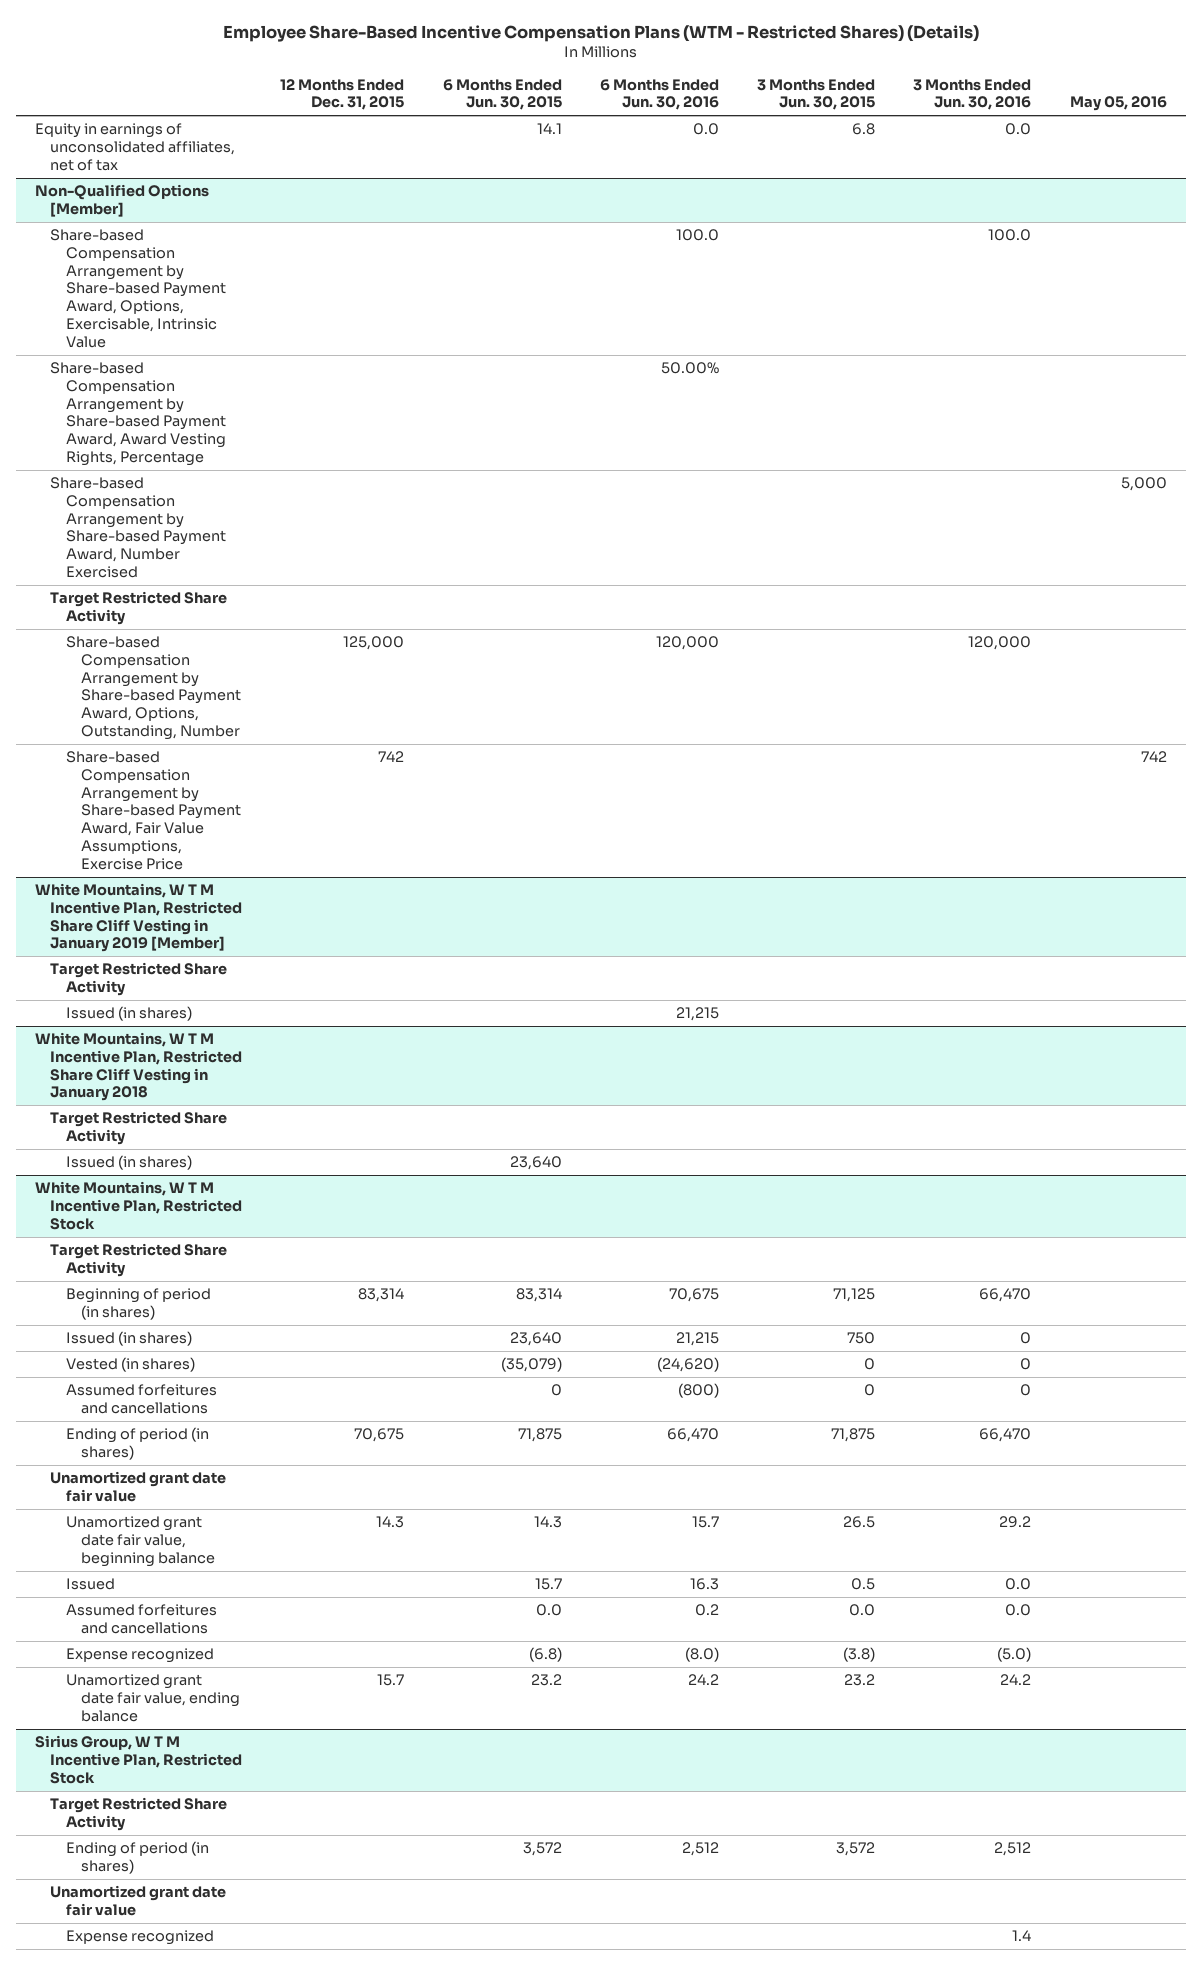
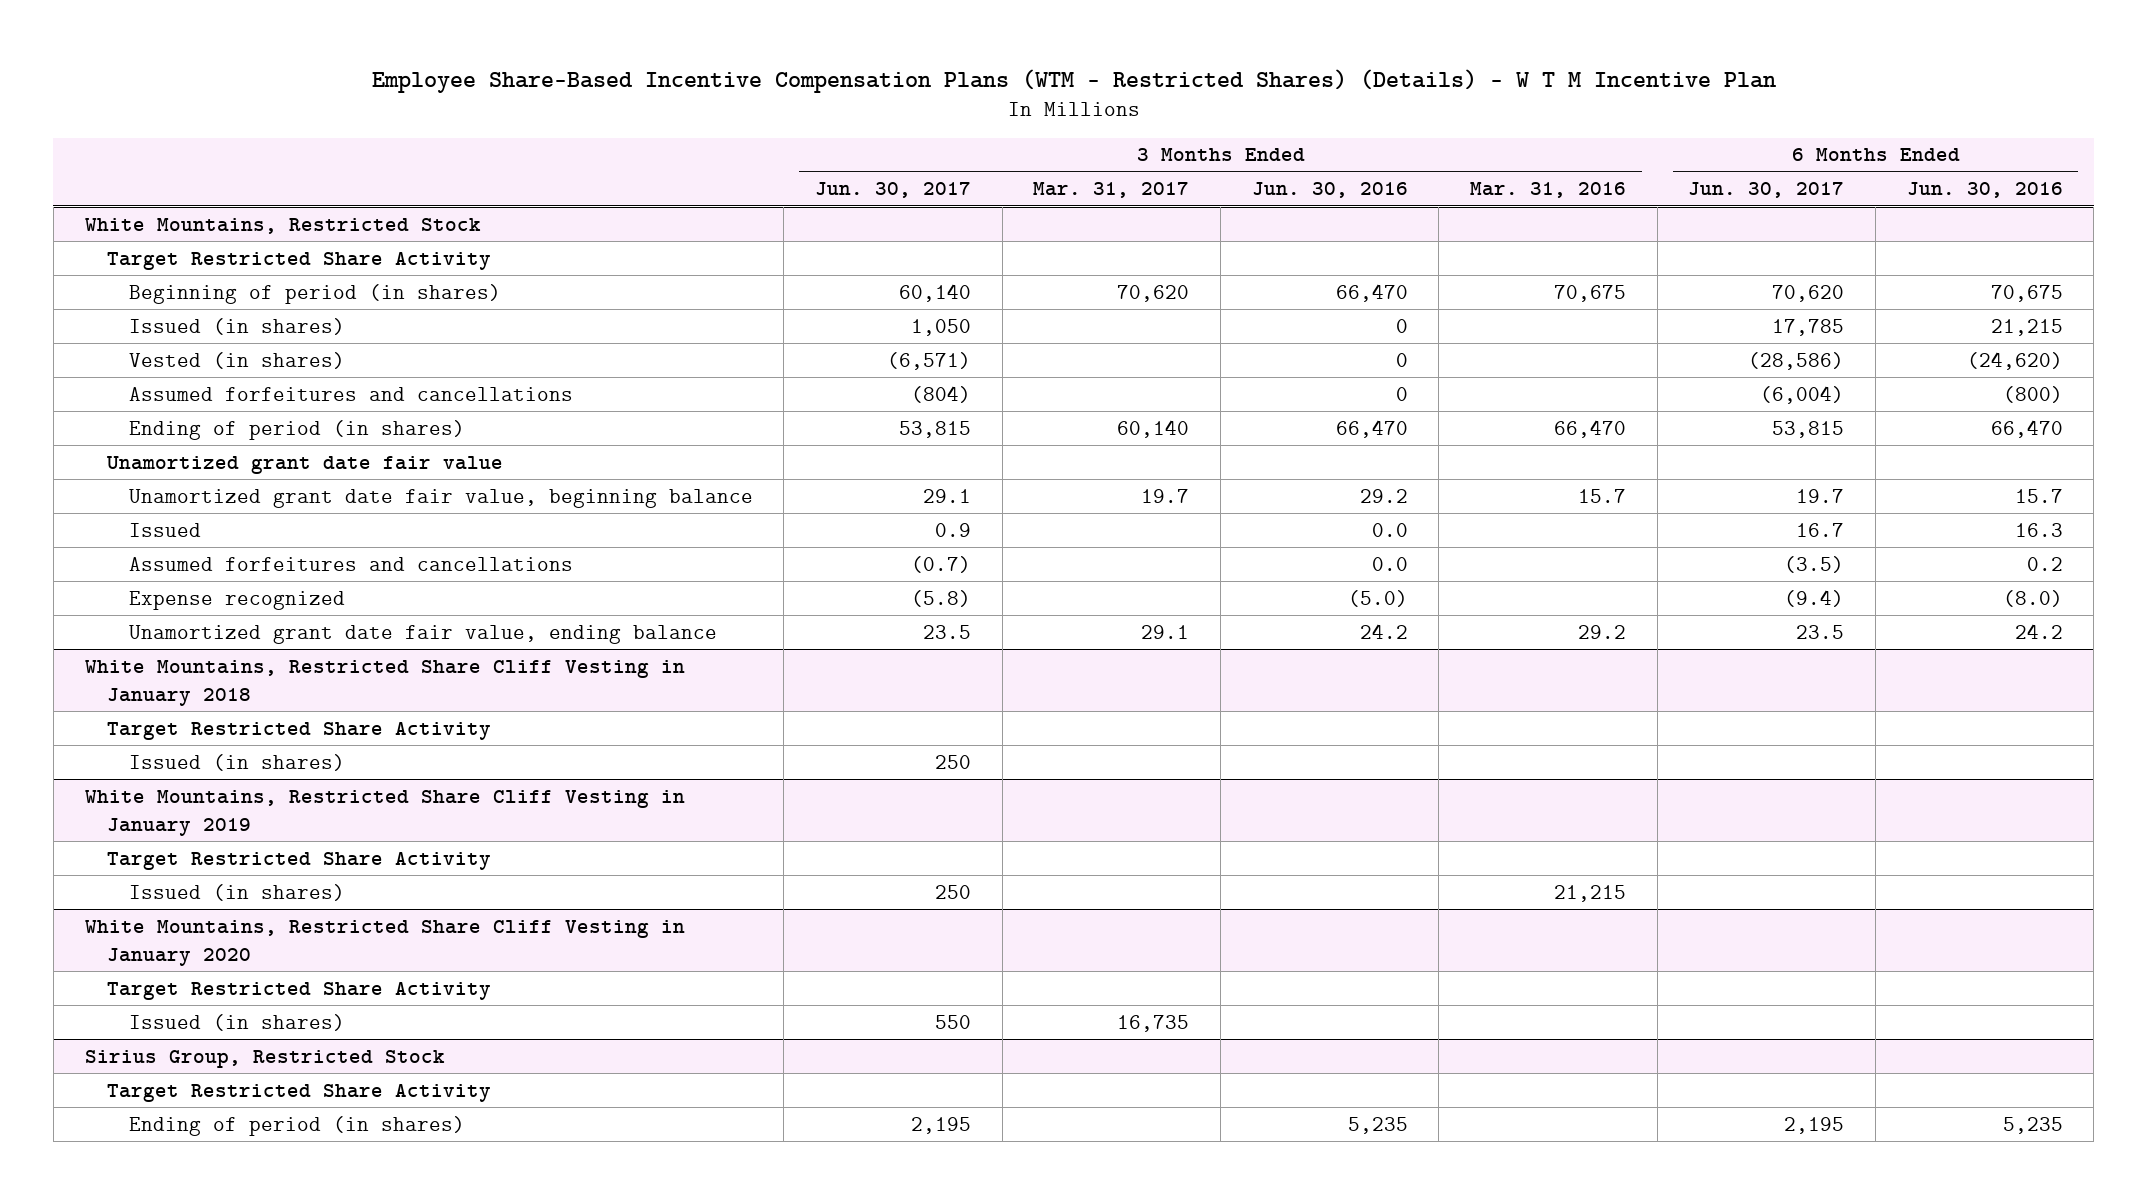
- Employee Share-Based Incentive Compensation Plans (WTM - Restricted Shares) (Details)
+ Employee Share-Based Incentive Compensation Plans (WTM - Restricted Shares) (Details) - W T M Incentive Plan
- | 12 Months Ended Dec. 31, 2015 | 6 Months Ended Jun. 30, 2015 | 6 Months Ended Jun. 30, 2016 | 3 Months Ended Jun. 30, 2015 | 3 Months Ended Jun. 30, 2016 | May 05, 2016
+ | 3 Months Ended Jun. 30, 2017 | 3 Months Ended Mar. 31, 2017 | 3 Months Ended Jun. 30, 2016 | 3 Months Ended Mar. 31, 2016 | 6 Months Ended Jun. 30, 2017 | 6 Months Ended Jun. 30, 2016
- Equity in earnings of unconsolidated affiliates, net of tax | | 14.1 | 0.0 | 6.8 | 0.0 |
- Non-Qualified Options [Member]
- Share-based Compensation Arrangement by Share-based Payment Award, Options, Exercisable, Intrinsic Value | | | 100.0 | | 100.0 |
- Share-based Compensation Arrangement by Share-based Payment Award, Award Vesting Rights, Percentage | | | 50.00% | | |
- Share-based Compensation Arrangement by Share-based Payment Award, Number Exercised | | | | | | 5,000
- Target Restricted Share Activity
- Share-based Compensation Arrangement by Share-based Payment Award, Options, Outstanding, Number | 125,000 | | 120,000 | | 120,000 |
- Share-based Compensation Arrangement by Share-based Payment Award, Fair Value Assumptions, Exercise Price | 742 | | | | | 742
- White Mountains, W T M Incentive Plan, Restricted Share Cliff Vesting in January 2019 [Member]
- Target Restricted Share Activity
- Issued (in shares) | | | 21,215 | | |
- White Mountains, W T M Incentive Plan, Restricted Share Cliff Vesting in January 2018
- Target Restricted Share Activity
- Issued (in shares) | | 23,640 | | | |
- White Mountains, W T M Incentive Plan, Restricted Stock
+ White Mountains, Restricted Stock
- Sirius Group, W T M Incentive Plan, Restricted Stock
+ White Mountains, Restricted Share Cliff Vesting in January 2018
- Ending of period (in shares) | | 3,572 | 2,512 | 3,572 | 2,512 |
- Unamortized grant date fair value
- Expense recognized | | | | | 1.4 |
+ Issued (in shares) | 250 | | | | |
+ White Mountains, Restricted Share Cliff Vesting in January 2019
+ Target Restricted Share Activity
+ Issued (in shares) | 250 | | | 21,215 | |
+ White Mountains, Restricted Share Cliff Vesting in January 2020
+ Target Restricted Share Activity
+ Issued (in shares) | 550 | 16,735 | | | |
+ Sirius Group, Restricted Stock
+ Target Restricted Share Activity
+ Ending of period (in shares) | 2,195 | | 5,235 | | 2,195 | 5,235

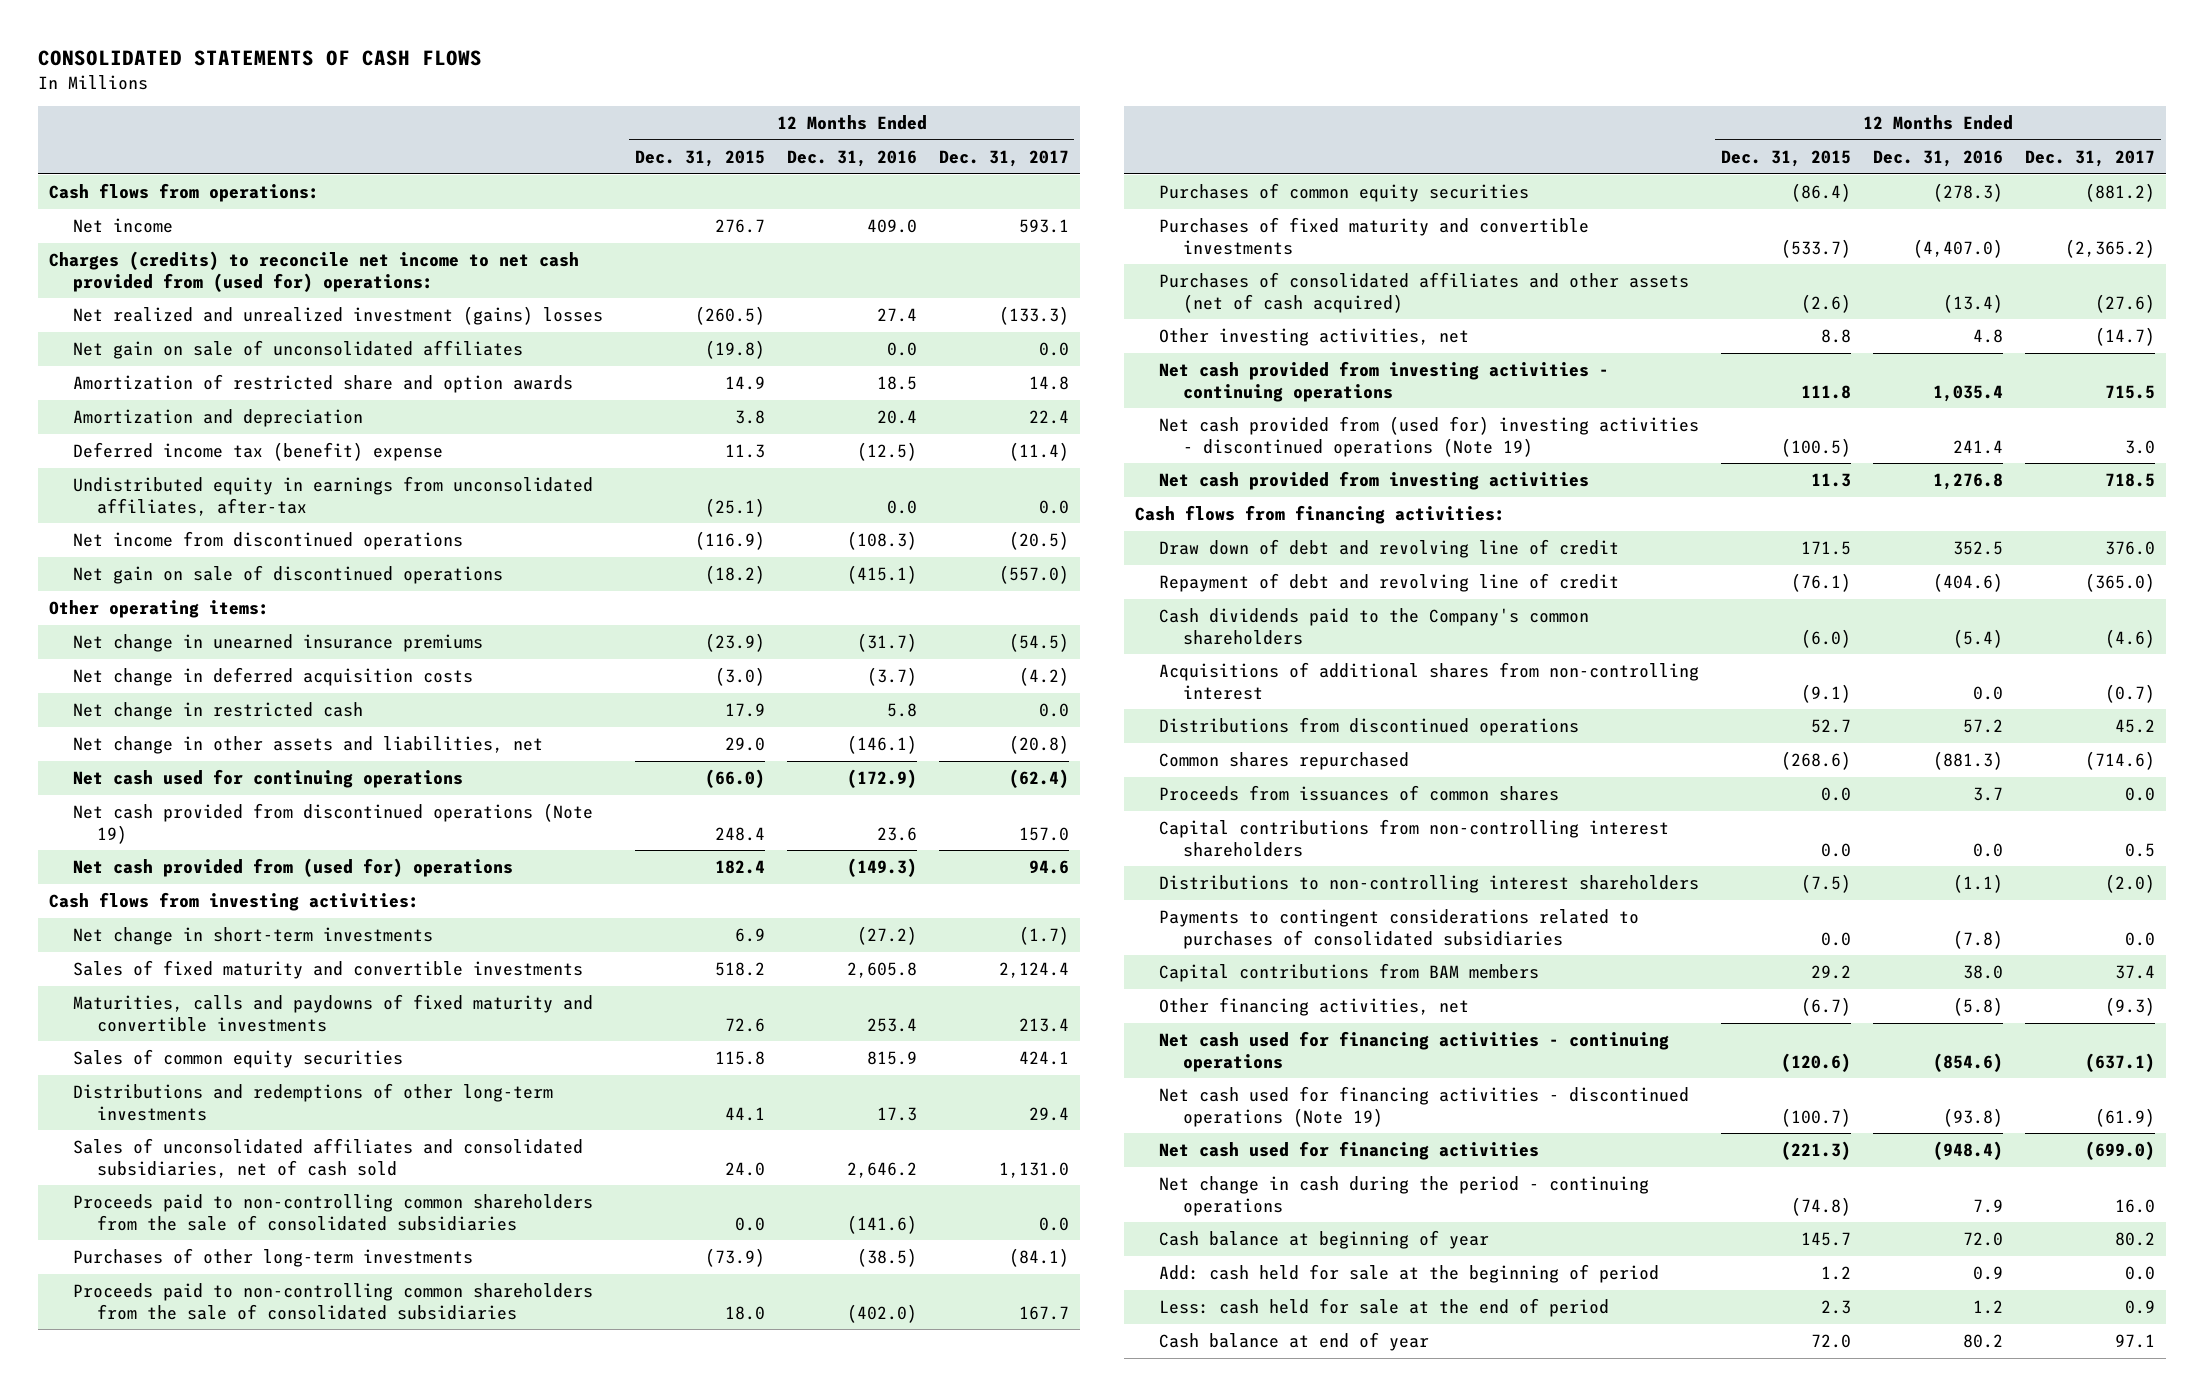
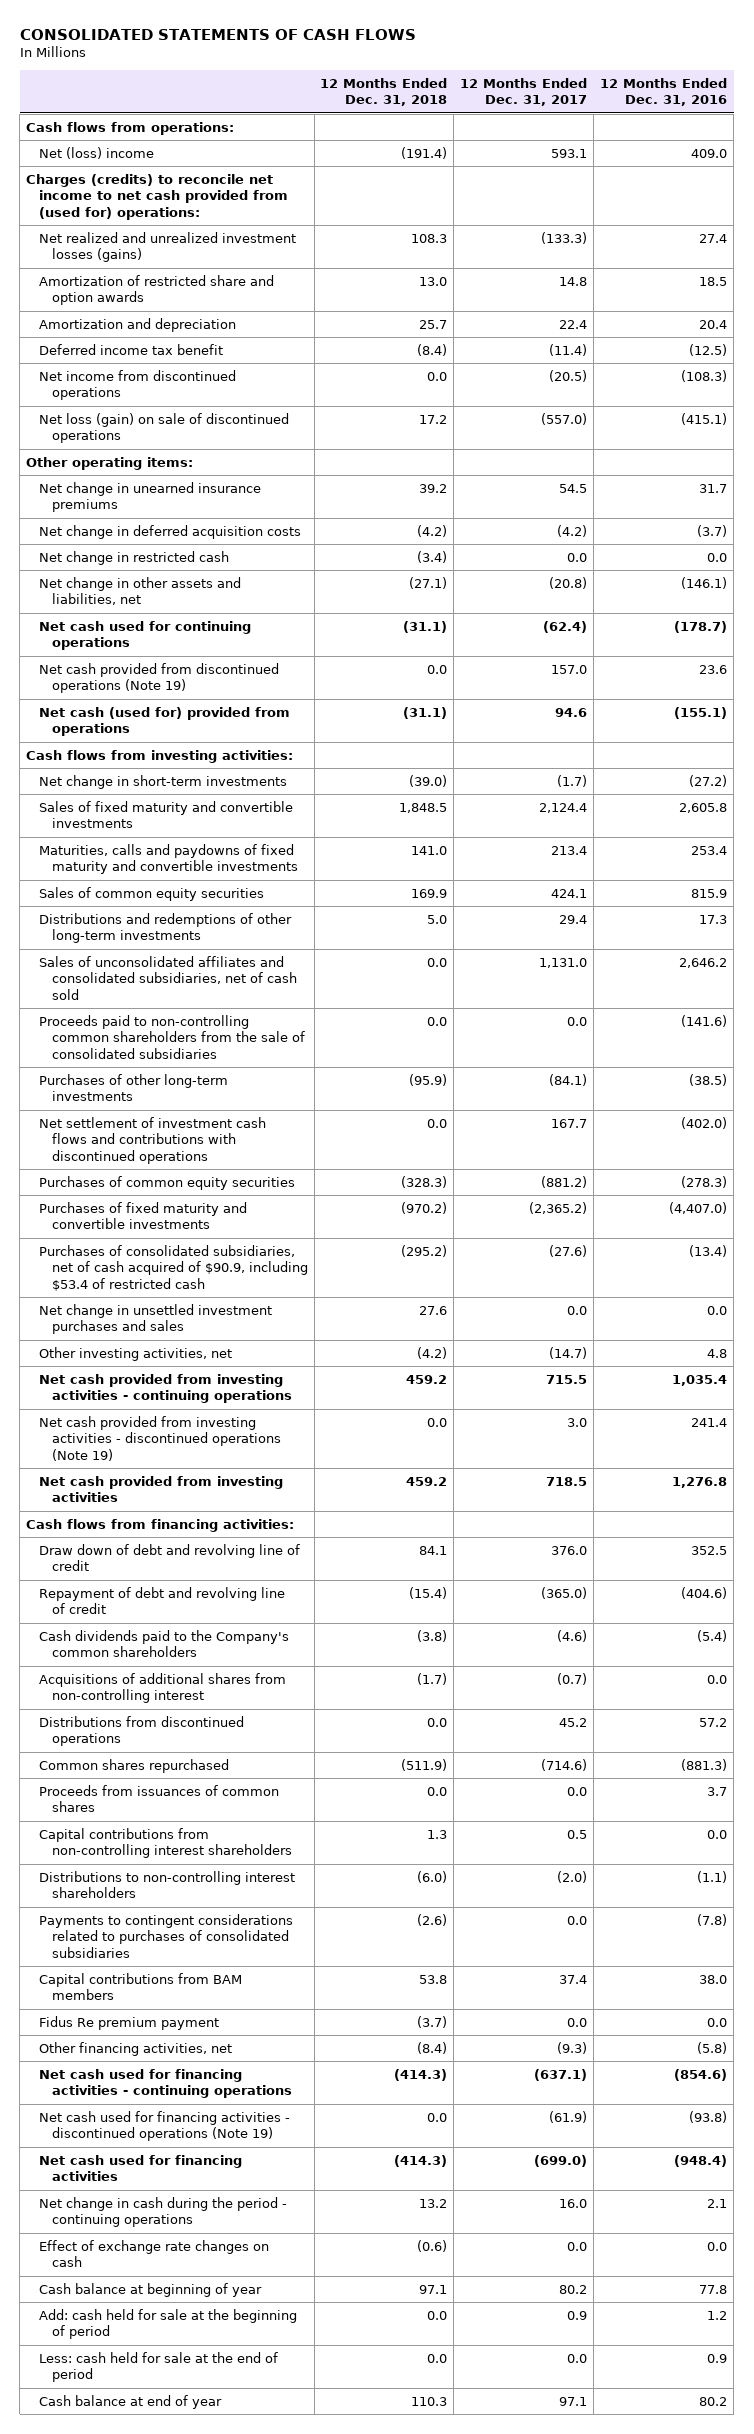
- | 12 Months Ended Dec. 31, 2015 | 12 Months Ended Dec. 31, 2016 | 12 Months Ended Dec. 31, 2017
+ | 12 Months Ended Dec. 31, 2018 | 12 Months Ended Dec. 31, 2017 | 12 Months Ended Dec. 31, 2016
- Net income | 276.7 | 409.0 | 593.1
+ Net (loss) income | (191.4) | 593.1 | 409.0
- Net realized and unrealized investment (gains) losses | (260.5) | 27.4 | (133.3)
- Net gain on sale of unconsolidated affiliates | (19.8) | 0.0 | 0.0
+ Net realized and unrealized investment losses (gains) | 108.3 | (133.3) | 27.4
- Deferred income tax (benefit) expense | 11.3 | (12.5) | (11.4)
- Undistributed equity in earnings from unconsolidated affiliates, after-tax | (25.1) | 0.0 | 0.0
+ Deferred income tax benefit | (8.4) | (11.4) | (12.5)
- Net gain on sale of discontinued operations | (18.2) | (415.1) | (557.0)
+ Net loss (gain) on sale of discontinued operations | 17.2 | (557.0) | (415.1)
- Net change in unearned insurance premiums | (23.9) | (31.7) | (54.5)
+ Net change in unearned insurance premiums | 39.2 | 54.5 | 31.7
- Net change in restricted cash | 17.9 | 5.8 | 0.0
+ Net change in restricted cash | (3.4) | 0.0 | 0.0
- Net cash used for continuing operations | (66.0) | (172.9) | (62.4)
+ Net cash used for continuing operations | (31.1) | (62.4) | (178.7)
- Net cash provided from (used for) operations | 182.4 | (149.3) | 94.6
+ Net cash (used for) provided from operations | (31.1) | 94.6 | (155.1)
- Proceeds paid to non-controlling common shareholders from the sale of consolidated subsidiaries | 18.0 | (402.0) | 167.7
+ Net settlement of investment cash flows and contributions with discontinued operations | 0.0 | 167.7 | (402.0)
- Purchases of consolidated affiliates and other assets (net of cash acquired) | (2.6) | (13.4) | (27.6)
+ Purchases of consolidated subsidiaries, net of cash acquired of $90.9, including $53.4 of restricted cash | (295.2) | (27.6) | (13.4)
+ Net change in unsettled investment purchases and sales | 27.6 | 0.0 | 0.0
- Net cash provided from (used for) investing activities - discontinued operations (Note 19) | (100.5) | 241.4 | 3.0
+ Net cash provided from investing activities - discontinued operations (Note 19) | 0.0 | 3.0 | 241.4
+ Fidus Re premium payment | (3.7) | 0.0 | 0.0
- Net change in cash during the period - continuing operations | (74.8) | 7.9 | 16.0
- Cash balance at beginning of year | 145.7 | 72.0 | 80.2
- Add: cash held for sale at the beginning of period | 1.2 | 0.9 | 0.0
- Less: cash held for sale at the end of period | 2.3 | 1.2 | 0.9
+ Net change in cash during the period - continuing operations | 13.2 | 16.0 | 2.1
+ Effect of exchange rate changes on cash | (0.6) | 0.0 | 0.0
+ Cash balance at beginning of year | 97.1 | 80.2 | 77.8
+ Add: cash held for sale at the beginning of period | 0.0 | 0.9 | 1.2
+ Less: cash held for sale at the end of period | 0.0 | 0.0 | 0.9

